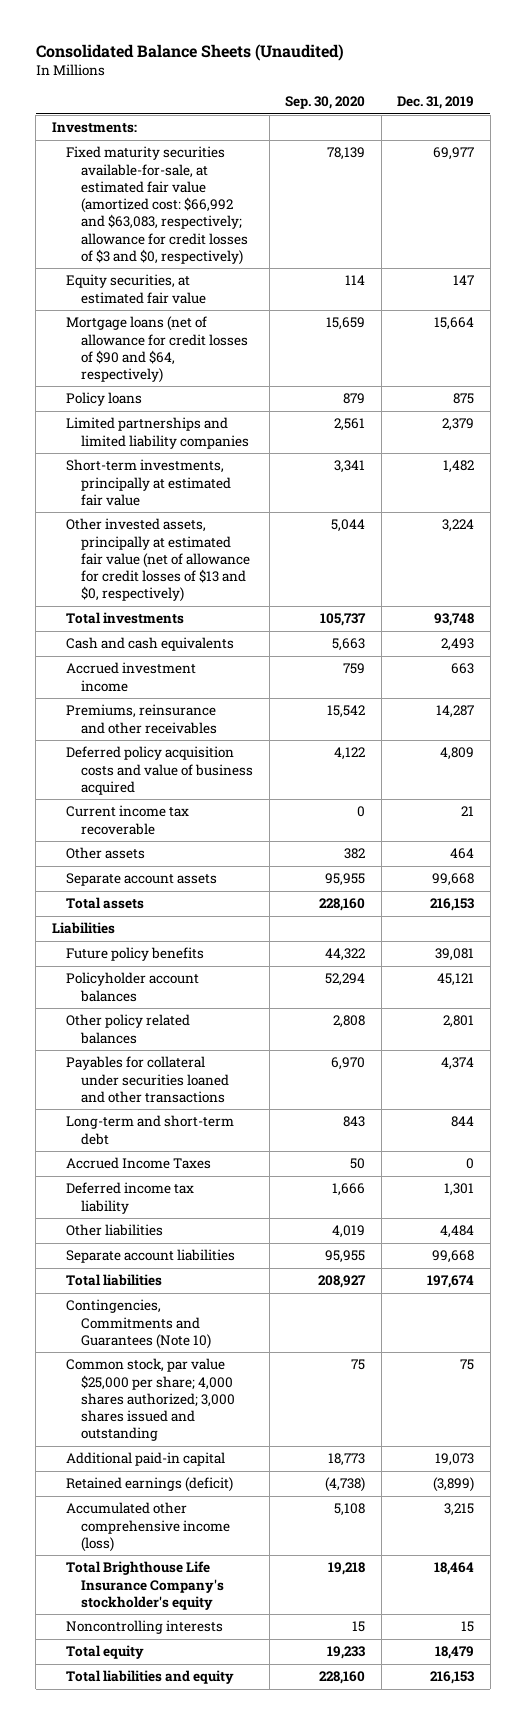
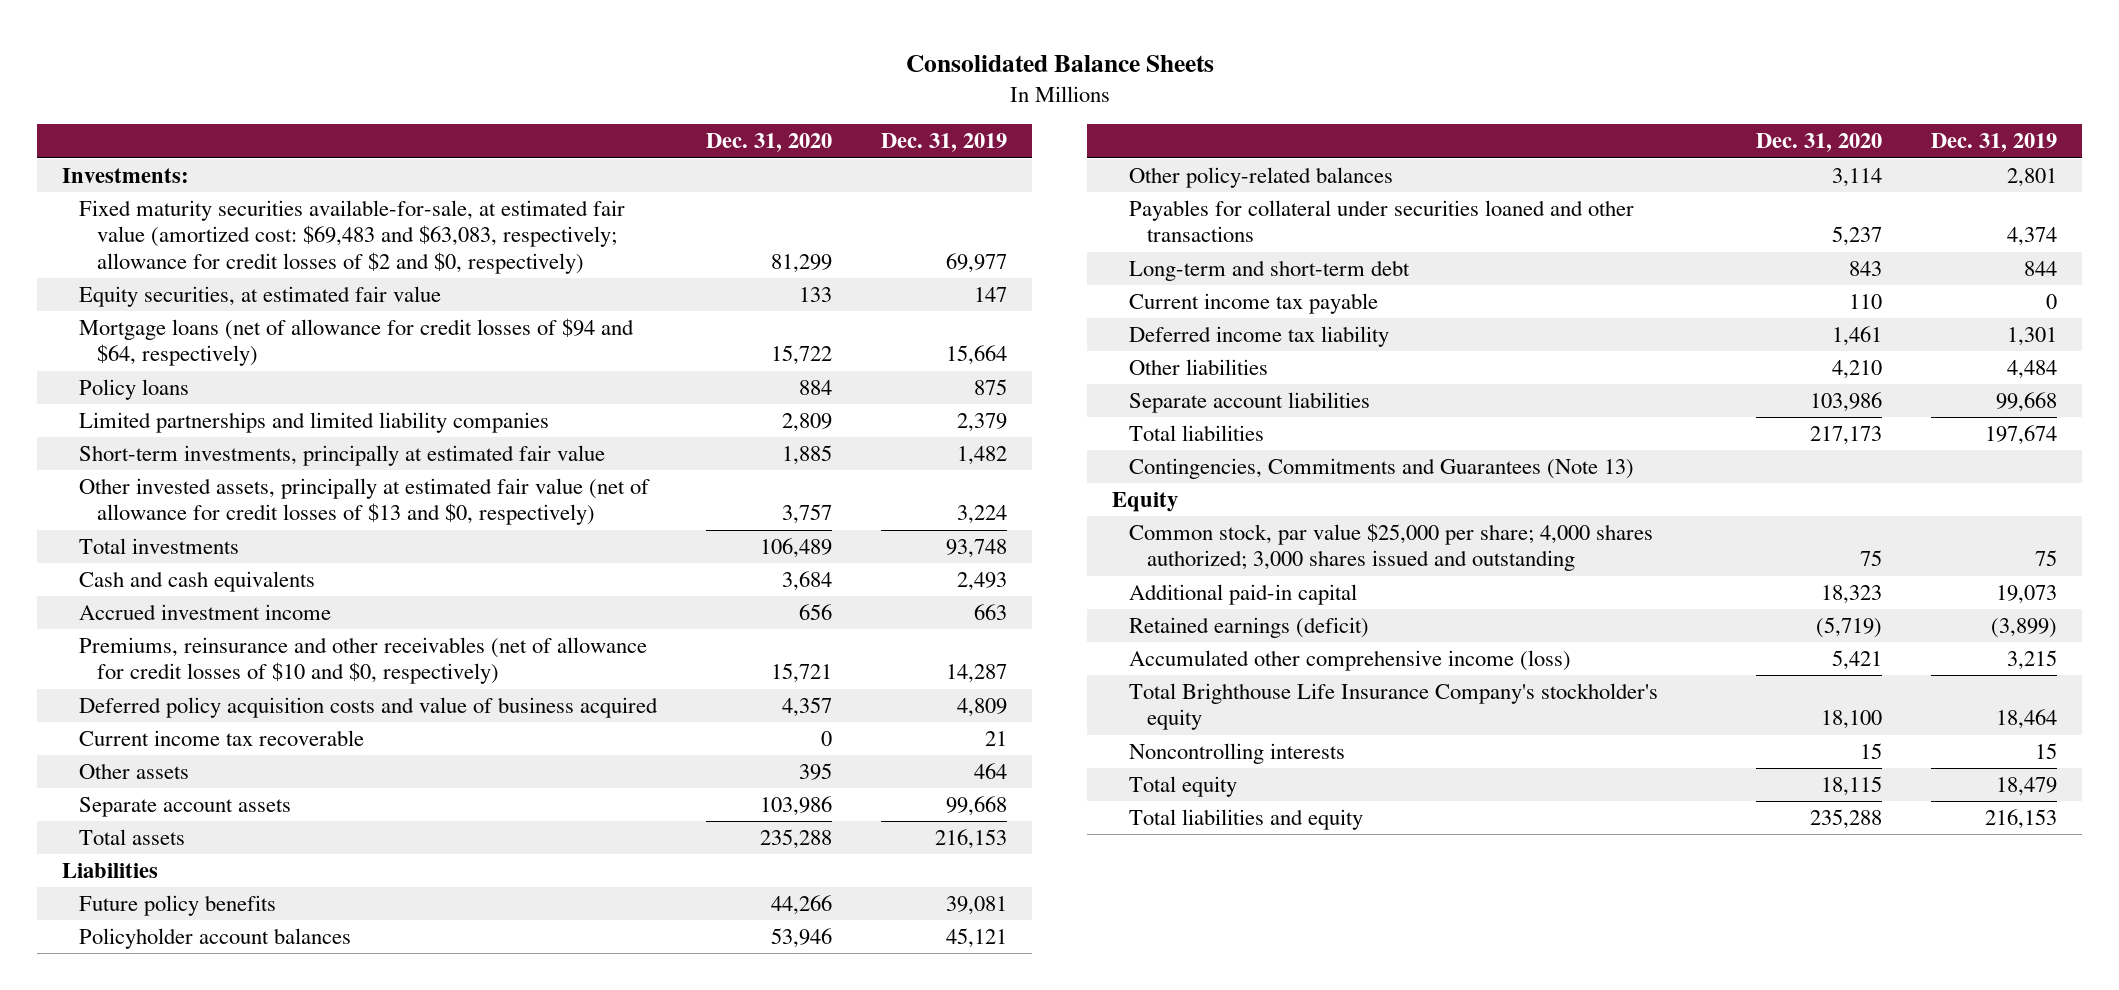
- Consolidated Balance Sheets (Unaudited)
+ Consolidated Balance Sheets
- | Sep. 30, 2020 | Dec. 31, 2019
+ | Dec. 31, 2020 | Dec. 31, 2019
- Fixed maturity securities available-for-sale, at estimated fair value (amortized cost: $66,992 and $63,083, respectively; allowance for credit losses of $3 and $0, respectively) | 78,139 | 69,977
+ Fixed maturity securities available-for-sale, at estimated fair value (amortized cost: $69,483 and $63,083, respectively; allowance for credit losses of $2 and $0, respectively) | 81,299 | 69,977
- Mortgage loans (net of allowance for credit losses of $90 and $64, respectively) | 15,659 | 15,664
+ Mortgage loans (net of allowance for credit losses of $94 and $64, respectively) | 15,722 | 15,664
- Premiums, reinsurance and other receivables | 15,542 | 14,287
+ Premiums, reinsurance and other receivables (net of allowance for credit losses of $10 and $0, respectively) | 15,721 | 14,287
- Other policy related balances | 2,808 | 2,801
+ Other policy-related balances | 3,114 | 2,801
- Accrued Income Taxes | 50 | 0
+ Current income tax payable | 110 | 0
- Contingencies, Commitments and Guarantees (Note 10)
+ Contingencies, Commitments and Guarantees (Note 13)
+ Equity

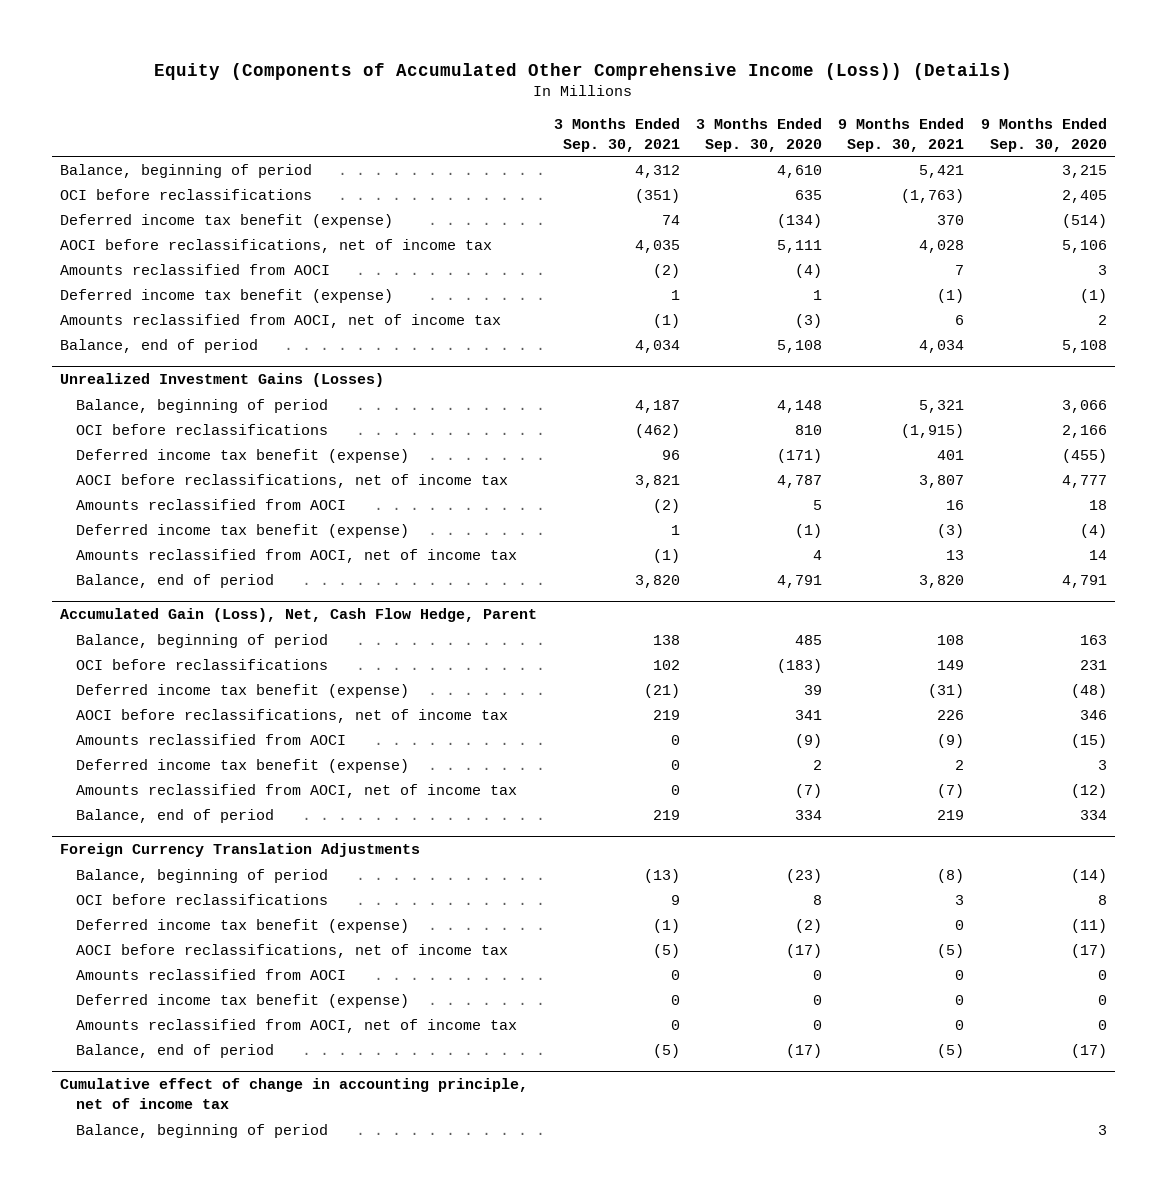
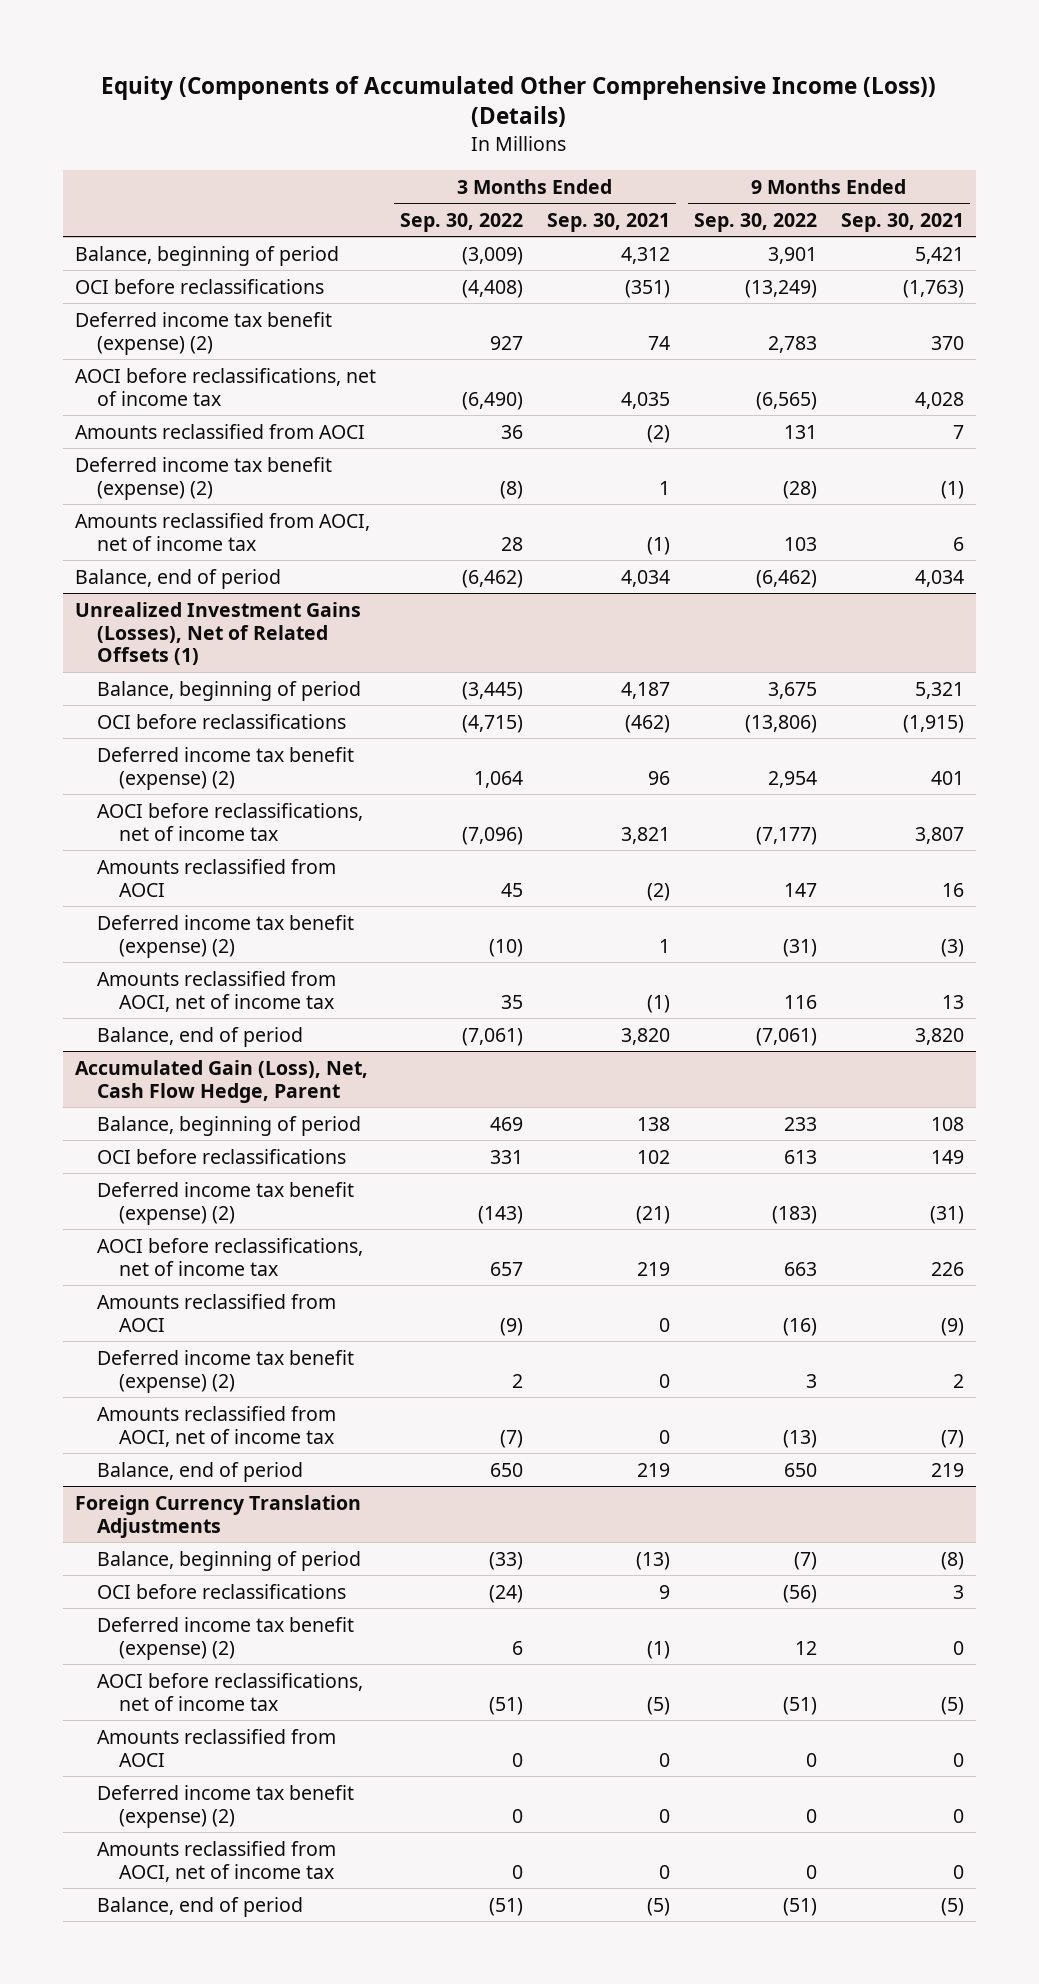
- | 3 Months Ended Sep. 30, 2021 | 3 Months Ended Sep. 30, 2020 | 9 Months Ended Sep. 30, 2021 | 9 Months Ended Sep. 30, 2020
+ | 3 Months Ended Sep. 30, 2022 | 3 Months Ended Sep. 30, 2021 | 9 Months Ended Sep. 30, 2022 | 9 Months Ended Sep. 30, 2021
- Deferred income tax benefit (expense) | 74 | (134) | 370 | (514)
+ Deferred income tax benefit (expense) (2) | 927 | 74 | 2,783 | 370
- Deferred income tax benefit (expense) | 1 | 1 | (1) | (1)
+ Deferred income tax benefit (expense) (2) | (8) | 1 | (28) | (1)
- Unrealized Investment Gains (Losses)
+ Unrealized Investment Gains (Losses), Net of Related Offsets (1)
- Deferred income tax benefit (expense) | 96 | (171) | 401 | (455)
+ Deferred income tax benefit (expense) (2) | 1,064 | 96 | 2,954 | 401
- Deferred income tax benefit (expense) | 1 | (1) | (3) | (4)
+ Deferred income tax benefit (expense) (2) | (10) | 1 | (31) | (3)
@ Accumulated Gain (Loss), Net, Cash Flow Hedge, Parent
- Deferred income tax benefit (expense) | (21) | 39 | (31) | (48)
+ Deferred income tax benefit (expense) (2) | (143) | (21) | (183) | (31)
- Deferred income tax benefit (expense) | 0 | 2 | 2 | 3
+ Deferred income tax benefit (expense) (2) | 2 | 0 | 3 | 2
@ Foreign Currency Translation Adjustments
- Deferred income tax benefit (expense) | (1) | (2) | 0 | (11)
+ Deferred income tax benefit (expense) (2) | 6 | (1) | 12 | 0
- Deferred income tax benefit (expense) | 0 | 0 | 0 | 0
+ Deferred income tax benefit (expense) (2) | 0 | 0 | 0 | 0
- Cumulative effect of change in accounting principle, net of income tax
- Balance, beginning of period | | | | 3

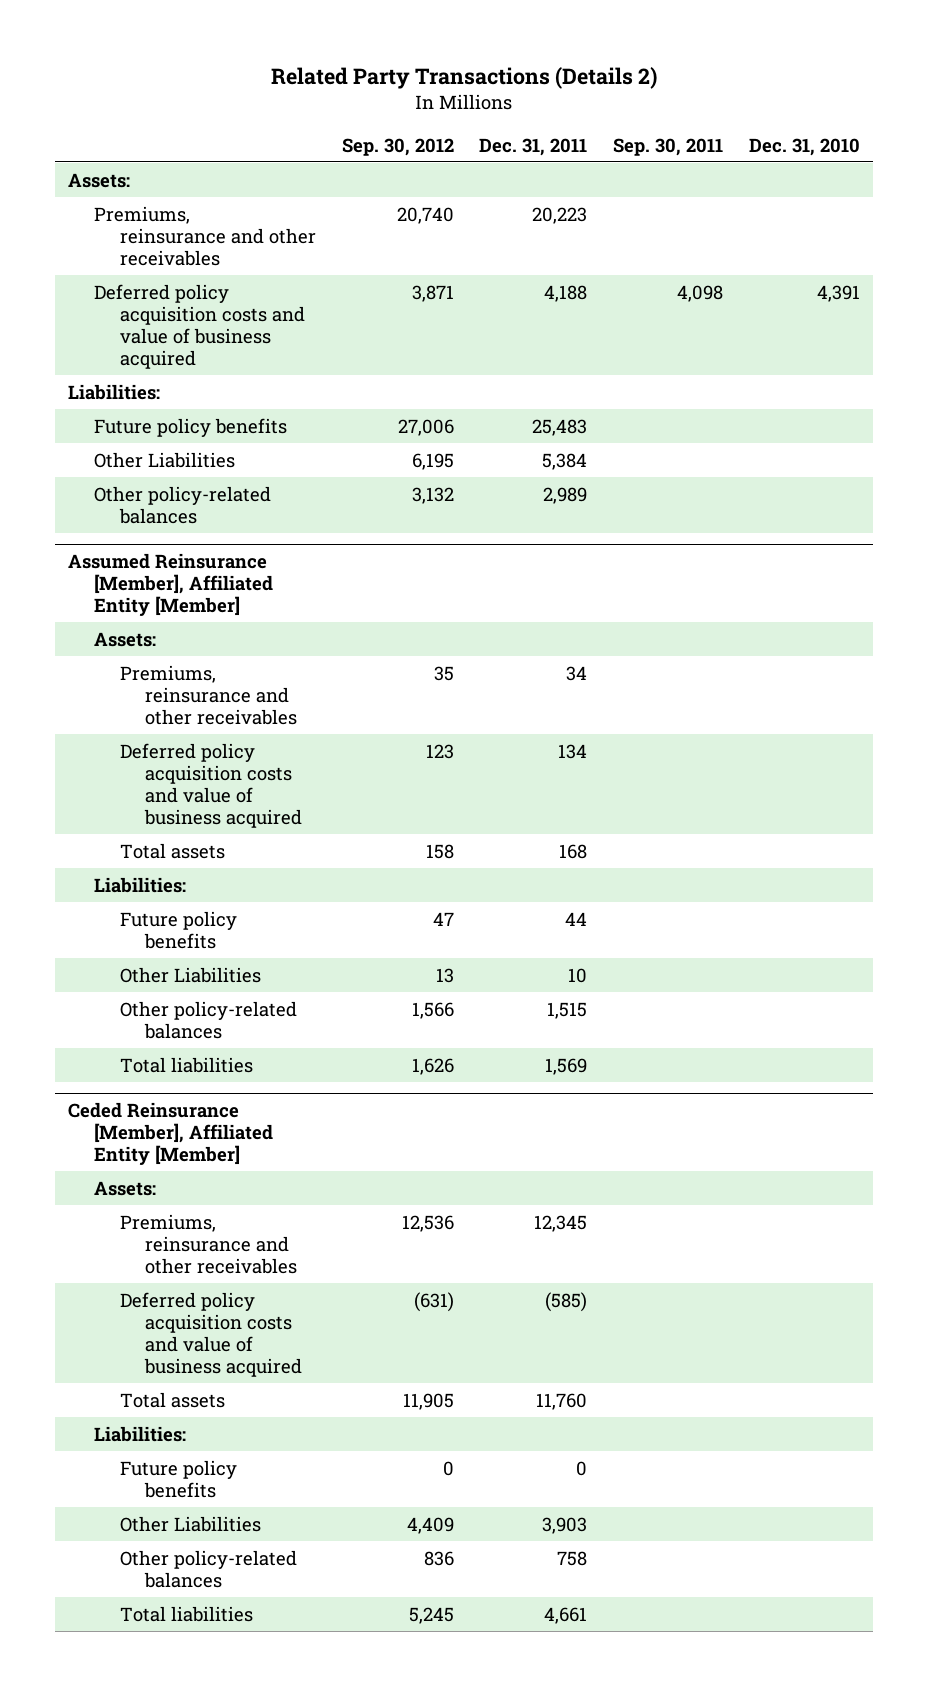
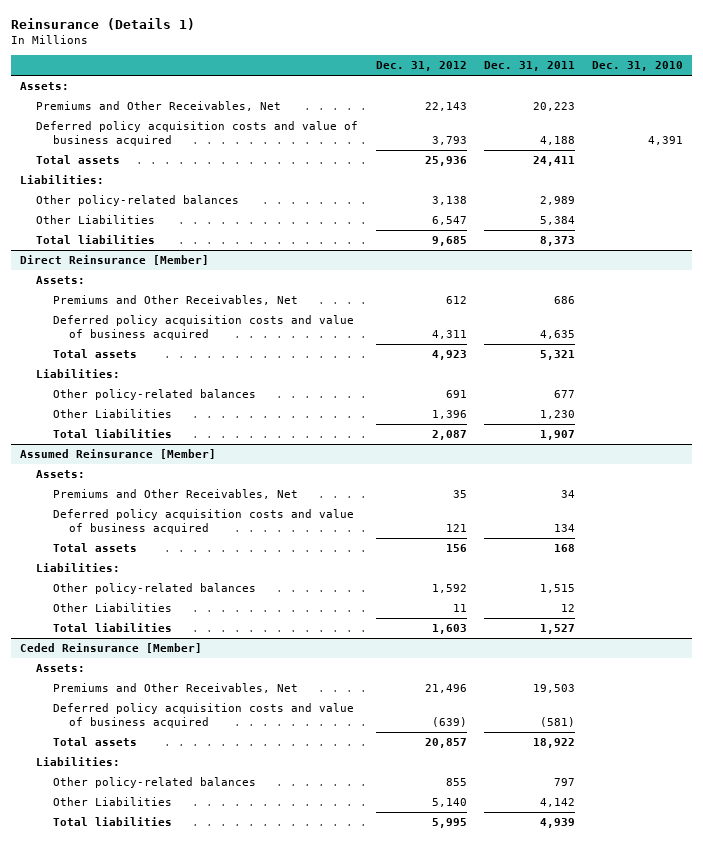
- Related Party Transactions (Details 2)
+ Reinsurance (Details 1)
- | Sep. 30, 2012 | Dec. 31, 2011 | Sep. 30, 2011 | Dec. 31, 2010
+ | Dec. 31, 2012 | Dec. 31, 2011 | Dec. 31, 2010
- Premiums, reinsurance and other receivables | 20,740 | 20,223 | |
+ Premiums and Other Receivables, Net | 22,143 | 20,223 |
+ Total assets | 25,936 | 24,411 |
- Future policy benefits | 27,006 | 25,483 | |
- Assumed Reinsurance [Member], Affiliated Entity [Member]
moved down: Other Liabilities | 6,547 | 5,384 |
+ Total liabilities | 9,685 | 8,373 |
+ Direct Reinsurance [Member]
- Premiums, reinsurance and other receivables | 35 | 34 | |
+ Premiums and Other Receivables, Net | 612 | 686 |
+ Deferred policy acquisition costs and value of business acquired | 4,311 | 4,635 |
+ Total assets | 4,923 | 5,321 |
+ Liabilities:
+ Other policy-related balances | 691 | 677 |
+ Other Liabilities | 1,396 | 1,230 |
+ Total liabilities | 2,087 | 1,907 |
+ Assumed Reinsurance [Member]
+ Assets:
+ Premiums and Other Receivables, Net | 35 | 34 |
- Future policy benefits | 47 | 44 | |
- Other Liabilities | 13 | 10 | |
- Total liabilities | 1,626 | 1,569 | |
- Ceded Reinsurance [Member], Affiliated Entity [Member]
+ Other Liabilities | 11 | 12 |
+ Total liabilities | 1,603 | 1,527 |
+ Ceded Reinsurance [Member]
- Premiums, reinsurance and other receivables | 12,536 | 12,345 | |
- Deferred policy acquisition costs and value of business acquired | (631) | (585) | |
- Total assets | 11,905 | 11,760 | |
+ Premiums and Other Receivables, Net | 21,496 | 19,503 |
+ Deferred policy acquisition costs and value of business acquired | (639) | (581) |
+ Total assets | 20,857 | 18,922 |
- Future policy benefits | 0 | 0 | |
- Other Liabilities | 4,409 | 3,903 | |
- Other policy-related balances | 836 | 758 | |
- Total liabilities | 5,245 | 4,661 | |
+ Other policy-related balances | 855 | 797 |
+ Other Liabilities | 5,140 | 4,142 |
+ Total liabilities | 5,995 | 4,939 |

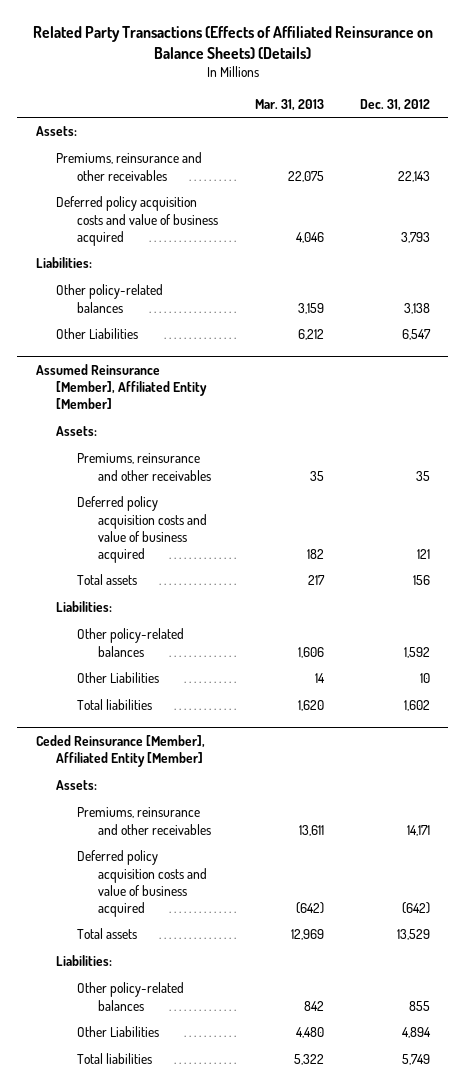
- Reinsurance (Details 1)
+ Related Party Transactions (Effects of Affiliated Reinsurance on Balance Sheets) (Details)
- | Dec. 31, 2012 | Dec. 31, 2011 | Dec. 31, 2010
+ | Mar. 31, 2013 | Dec. 31, 2012
- Premiums and Other Receivables, Net | 22,143 | 20,223 |
+ Premiums, reinsurance and other receivables | 22,075 | 22,143
- Total assets | 25,936 | 24,411 |
- Total liabilities | 9,685 | 8,373 |
- Direct Reinsurance [Member]
- Assets:
- Premiums and Other Receivables, Net | 612 | 686 |
- Deferred policy acquisition costs and value of business acquired | 4,311 | 4,635 |
- Total assets | 4,923 | 5,321 |
- Liabilities:
- Other policy-related balances | 691 | 677 |
- Other Liabilities | 1,396 | 1,230 |
- Total liabilities | 2,087 | 1,907 |
- Assumed Reinsurance [Member]
+ Assumed Reinsurance [Member], Affiliated Entity [Member]
- Premiums and Other Receivables, Net | 35 | 34 |
+ Premiums, reinsurance and other receivables | 35 | 35
- Other Liabilities | 11 | 12 |
- Total liabilities | 1,603 | 1,527 |
- Ceded Reinsurance [Member]
+ Other Liabilities | 14 | 10
+ Total liabilities | 1,620 | 1,602
+ Ceded Reinsurance [Member], Affiliated Entity [Member]
- Premiums and Other Receivables, Net | 21,496 | 19,503 |
- Deferred policy acquisition costs and value of business acquired | (639) | (581) |
- Total assets | 20,857 | 18,922 |
+ Premiums, reinsurance and other receivables | 13,611 | 14,171
+ Deferred policy acquisition costs and value of business acquired | (642) | (642)
+ Total assets | 12,969 | 13,529
- Other Liabilities | 5,140 | 4,142 |
- Total liabilities | 5,995 | 4,939 |
+ Other Liabilities | 4,480 | 4,894
+ Total liabilities | 5,322 | 5,749

